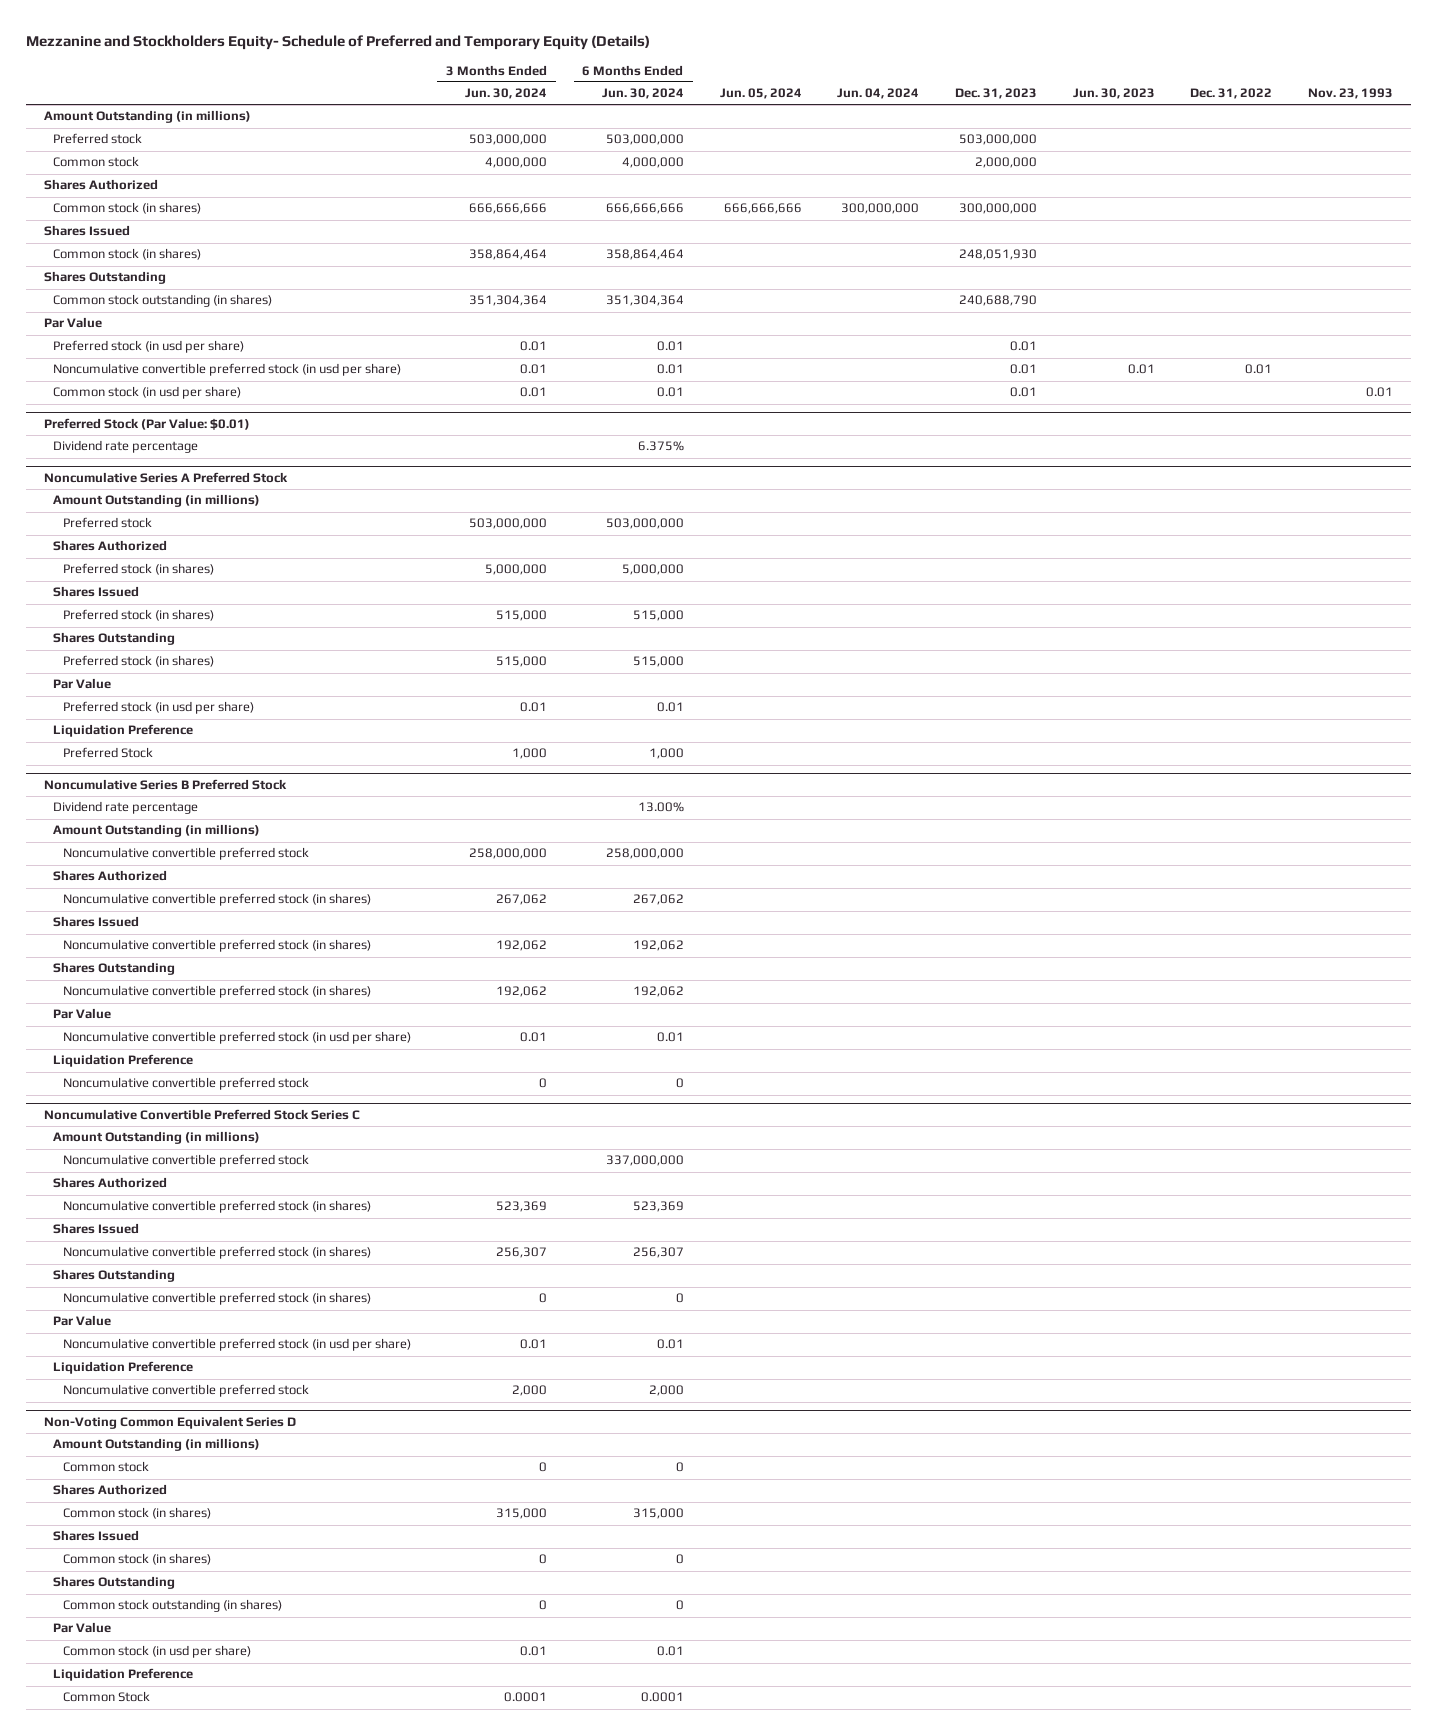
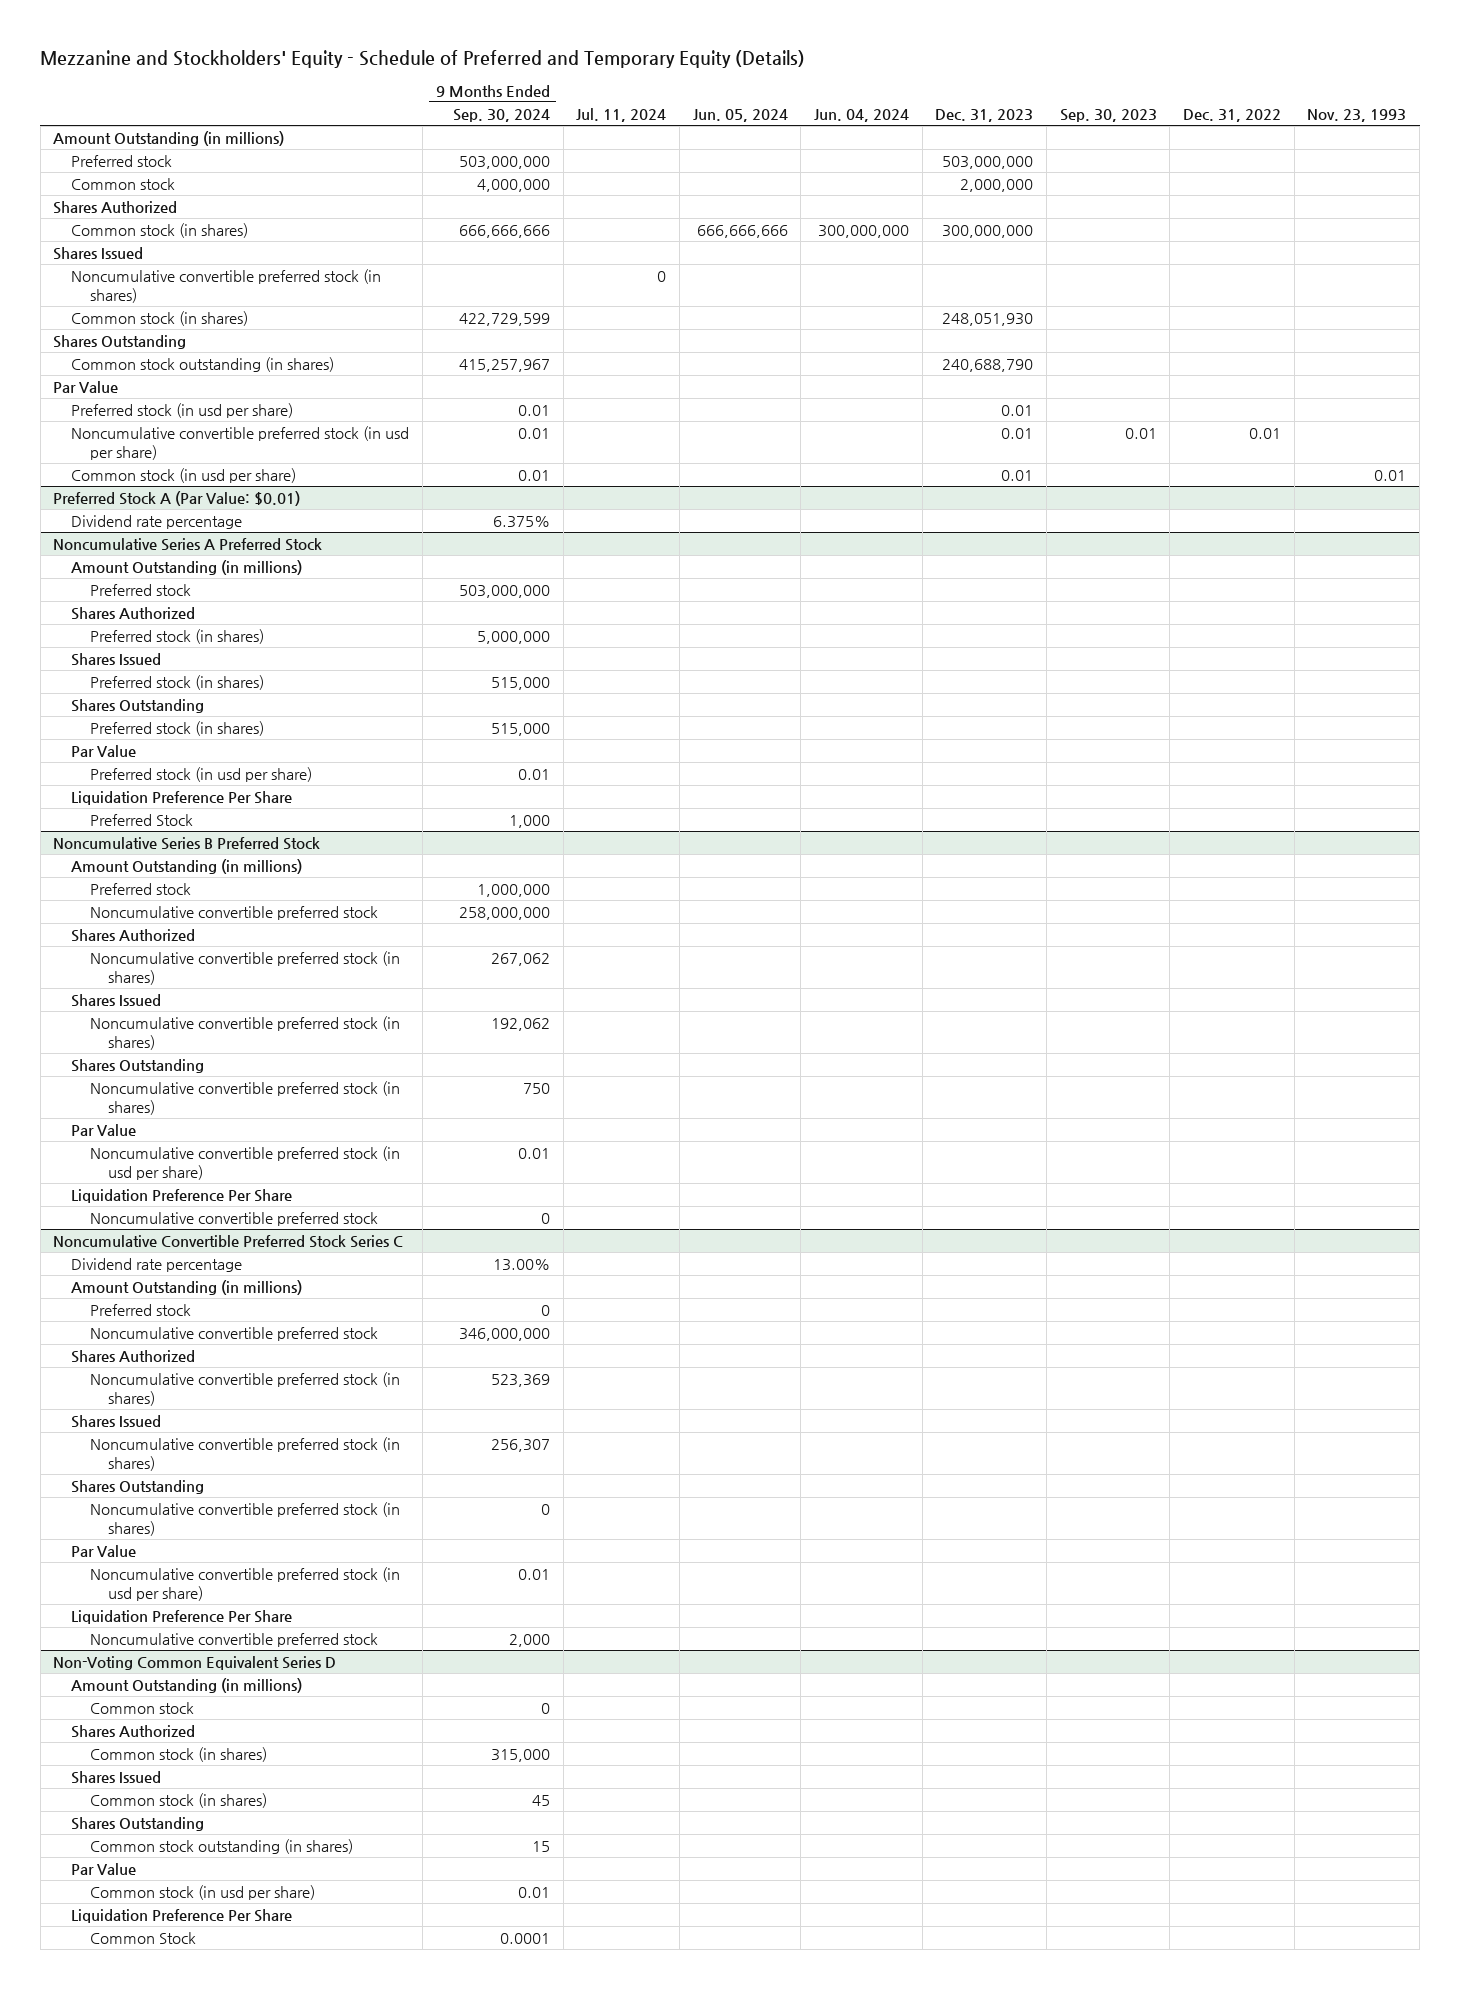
- Mezzanine and Stockholders Equity- Schedule of Preferred and Temporary Equity (Details)
+ Mezzanine and Stockholders' Equity - Schedule of Preferred and Temporary Equity (Details)
- | 3 Months Ended Jun. 30, 2024 | 6 Months Ended Jun. 30, 2024 | Jun. 05, 2024 | Jun. 04, 2024 | Dec. 31, 2023 | Jun. 30, 2023 | Dec. 31, 2022 | Nov. 23, 1993
+ | 9 Months Ended Sep. 30, 2024 | Jul. 11, 2024 | Jun. 05, 2024 | Jun. 04, 2024 | Dec. 31, 2023 | Sep. 30, 2023 | Dec. 31, 2022 | Nov. 23, 1993
+ Noncumulative convertible preferred stock (in shares) | | 0 | | | | | |
- Preferred Stock (Par Value: $0.01)
+ Preferred Stock A (Par Value: $0.01)
@ Noncumulative Series A Preferred Stock
- Liquidation Preference
+ Liquidation Preference Per Share
@ Noncumulative Series B Preferred Stock
- Dividend rate percentage | | 13.00% | | | | | |
+ Preferred stock | 1,000,000 | | | | | | |
- Liquidation Preference
+ Liquidation Preference Per Share
@ Noncumulative Convertible Preferred Stock Series C
+ Dividend rate percentage | 13.00% | | | | | | |
+ Preferred stock | 0 | | | | | | |
- Liquidation Preference
+ Liquidation Preference Per Share
@ Non-Voting Common Equivalent Series D
- Liquidation Preference
+ Liquidation Preference Per Share

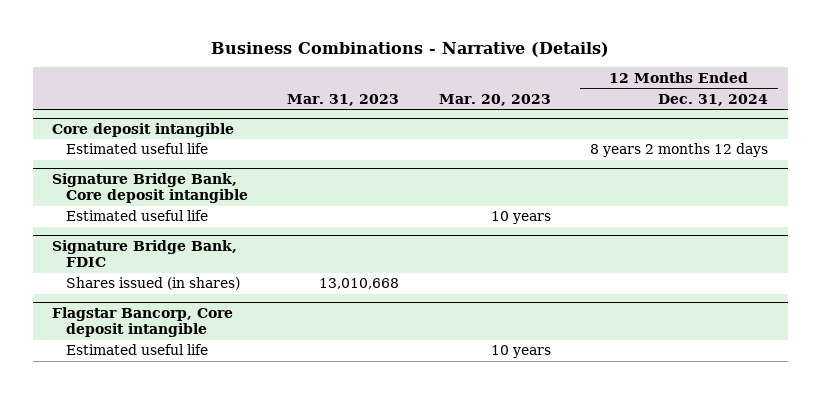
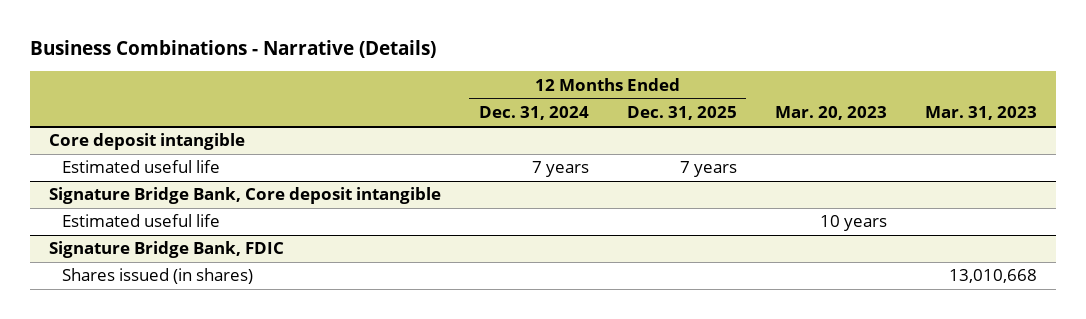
- | Mar. 31, 2023 | Mar. 20, 2023 | 12 Months Ended Dec. 31, 2024
+ | 12 Months Ended Dec. 31, 2024 | 12 Months Ended Dec. 31, 2025 | Mar. 20, 2023 | Mar. 31, 2023
@ Core deposit intangible
- Estimated useful life | | | 8 years 2 months 12 days
+ Estimated useful life | 7 years | 7 years | |
- Flagstar Bancorp, Core deposit intangible
- Estimated useful life | | 10 years |

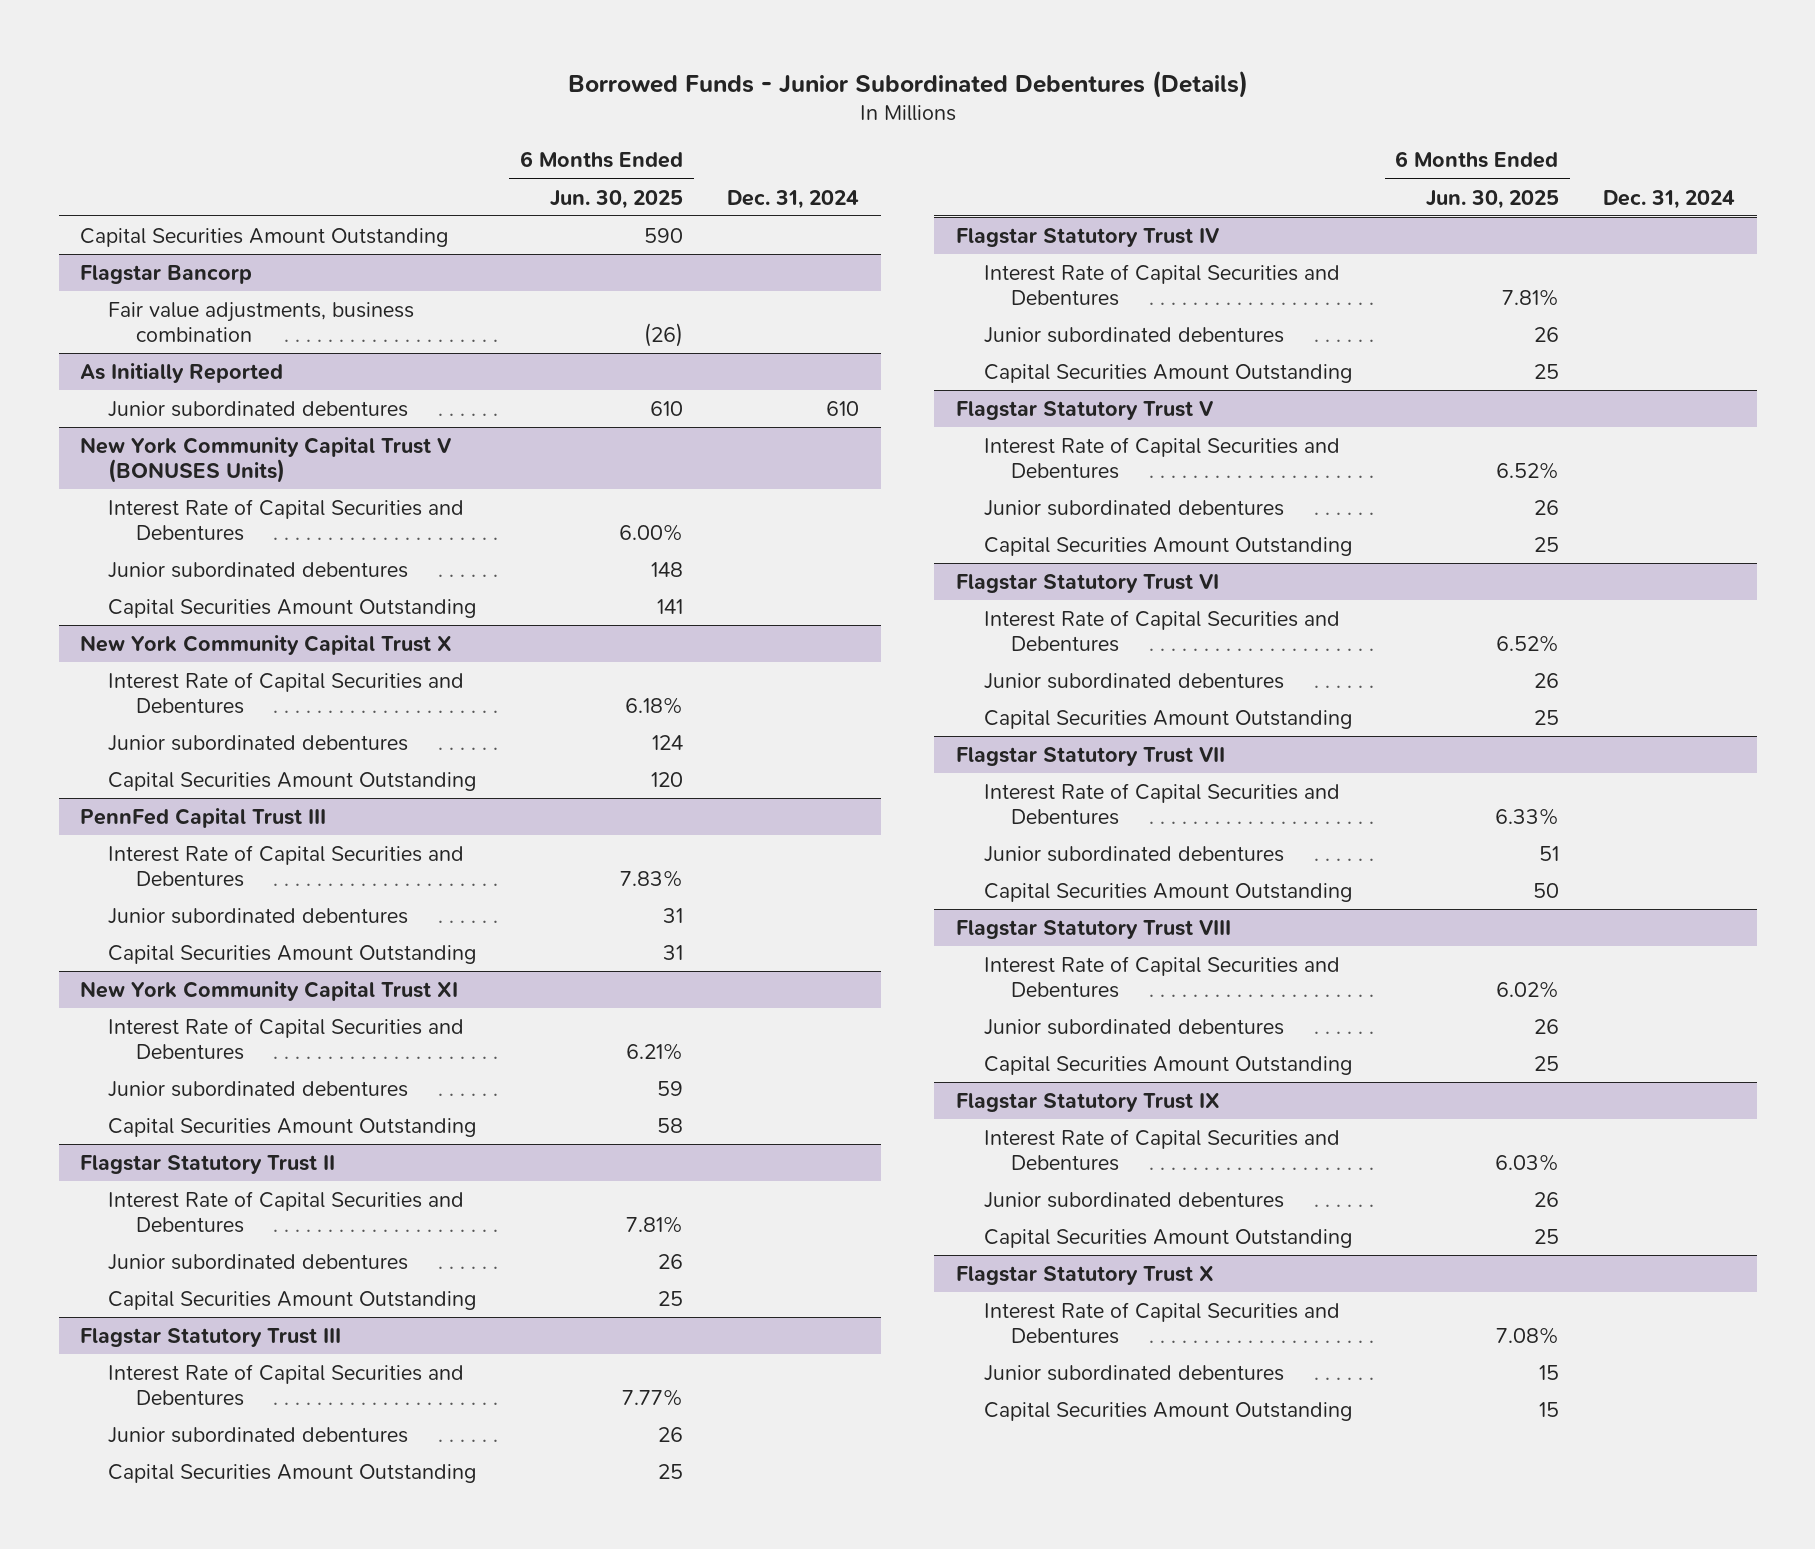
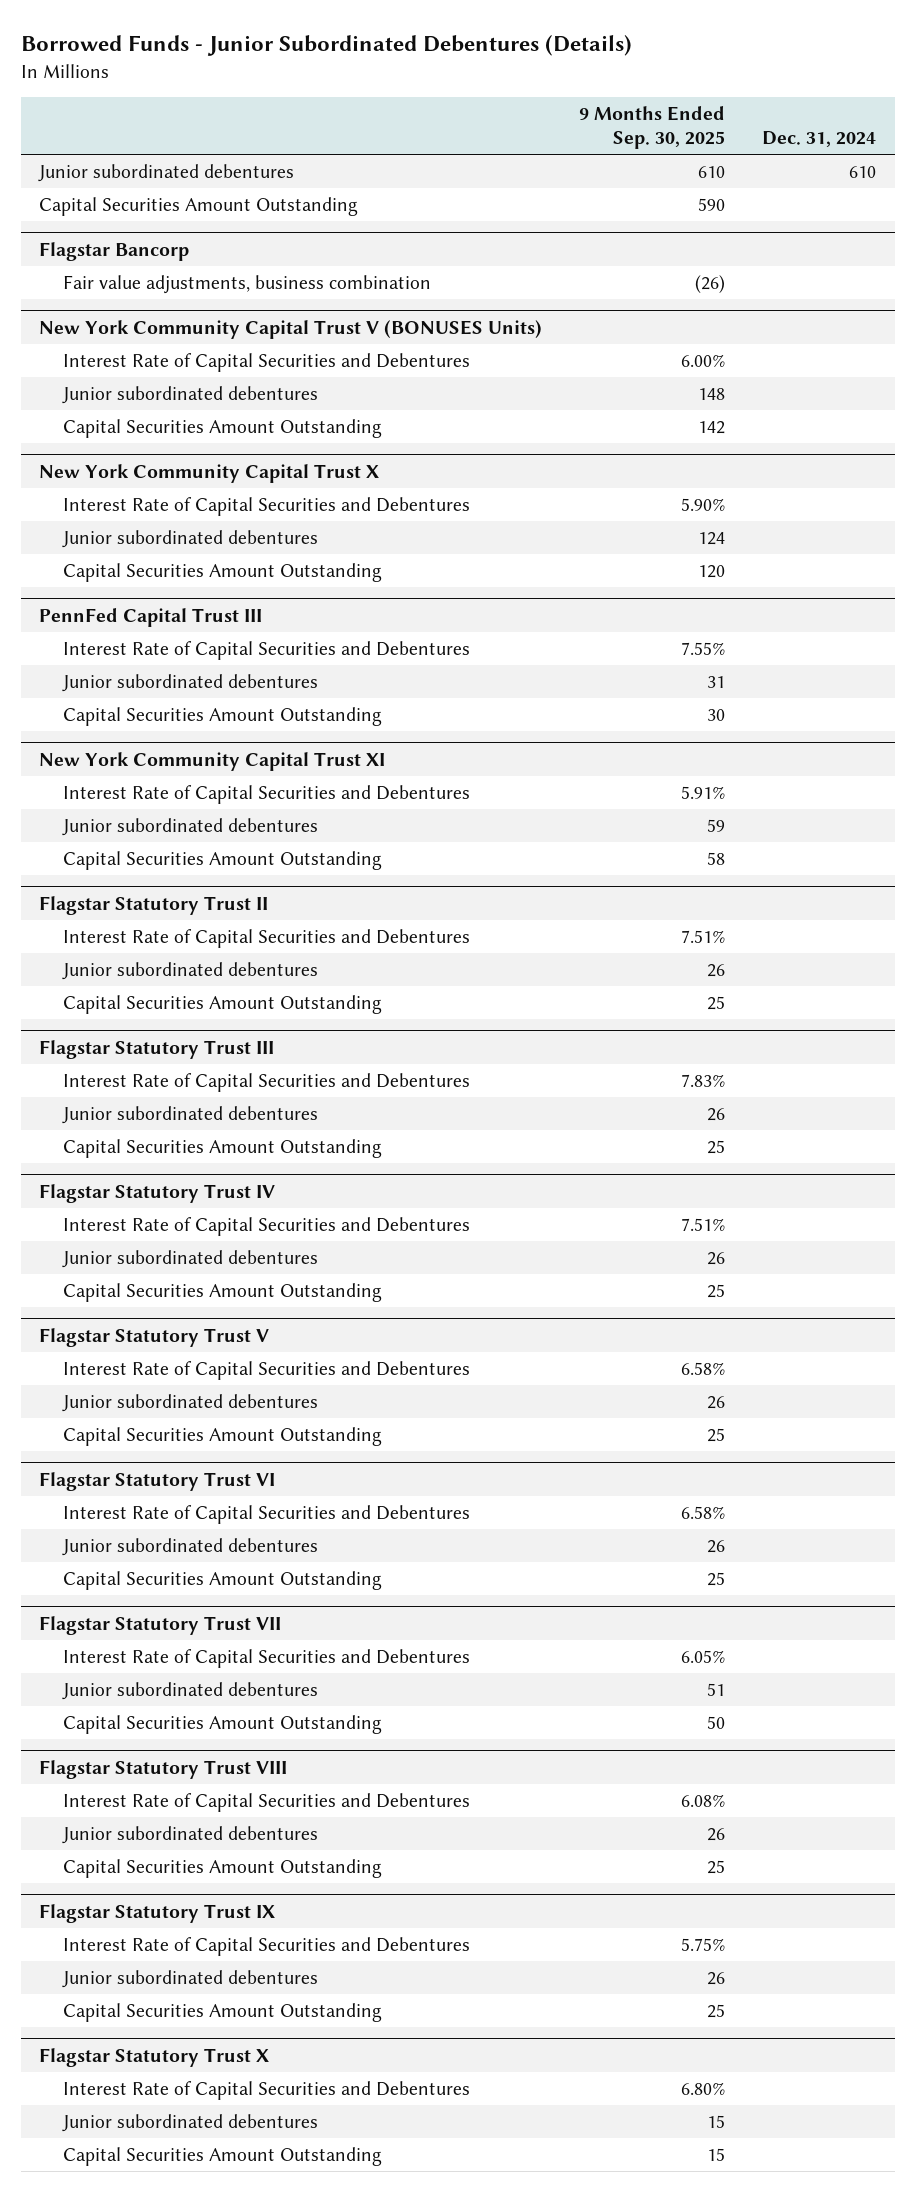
- | 6 Months Ended Jun. 30, 2025 | Dec. 31, 2024
+ | 9 Months Ended Sep. 30, 2025 | Dec. 31, 2024
+ Junior subordinated debentures | 610 | 610
- As Initially Reported
- Junior subordinated debentures | 610 | 610

